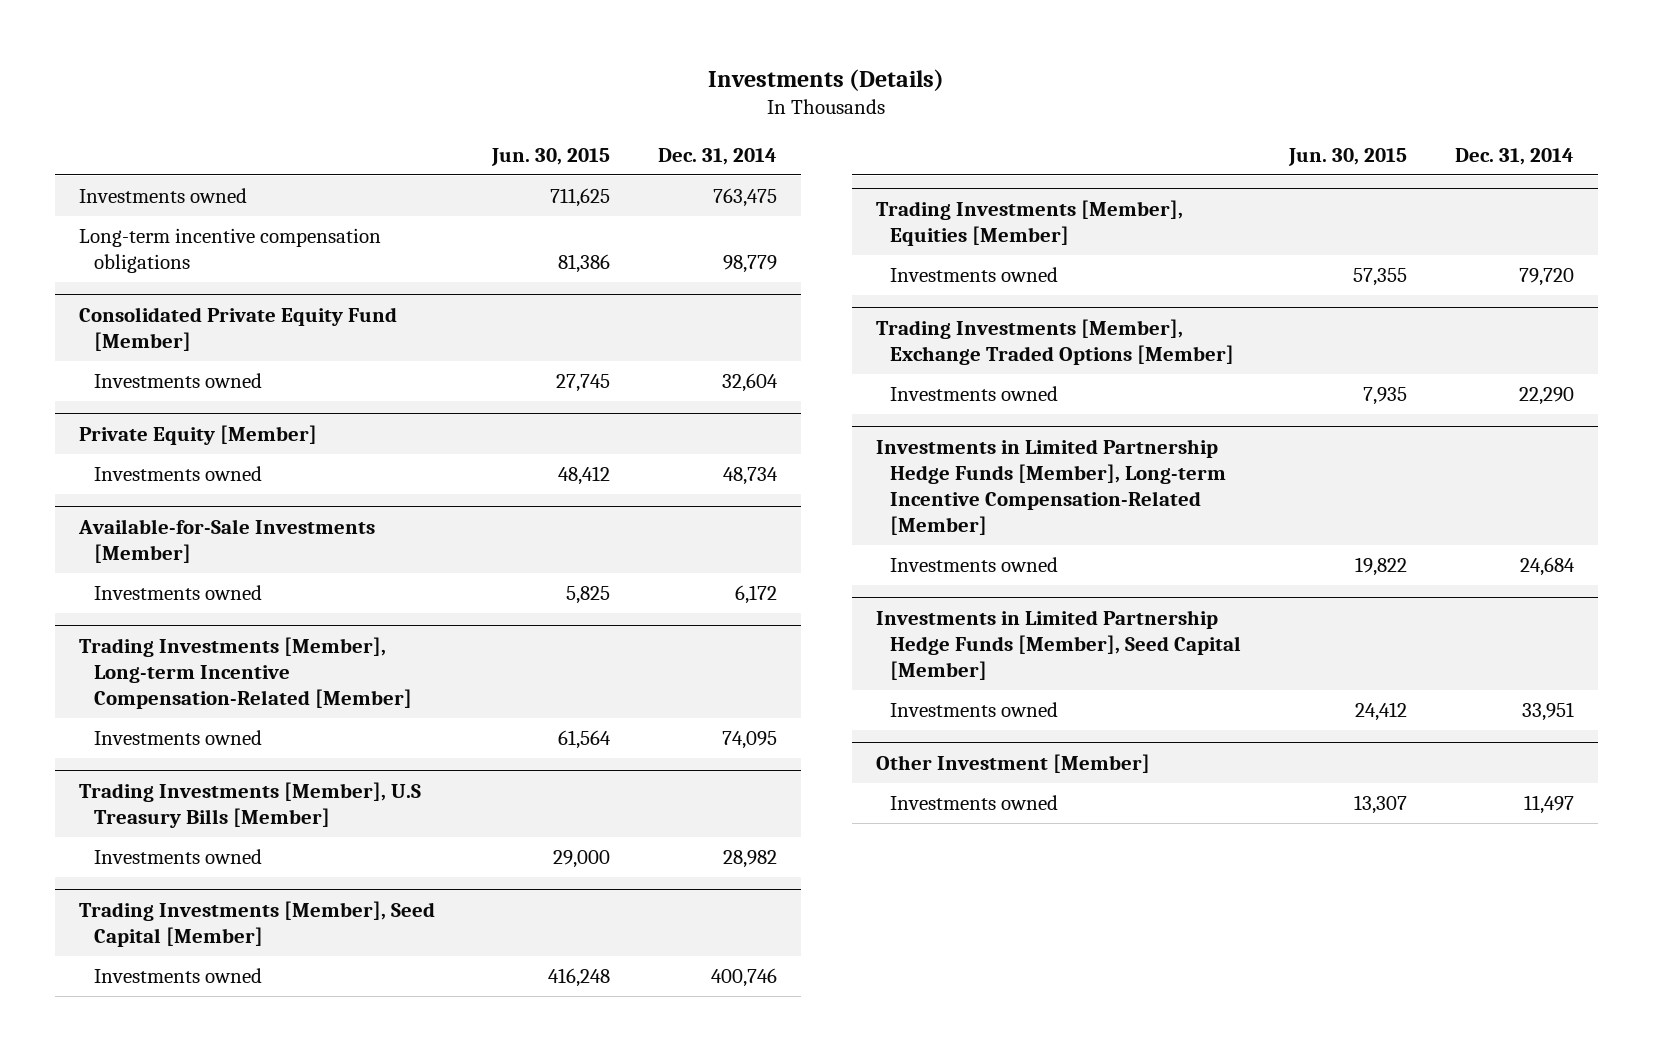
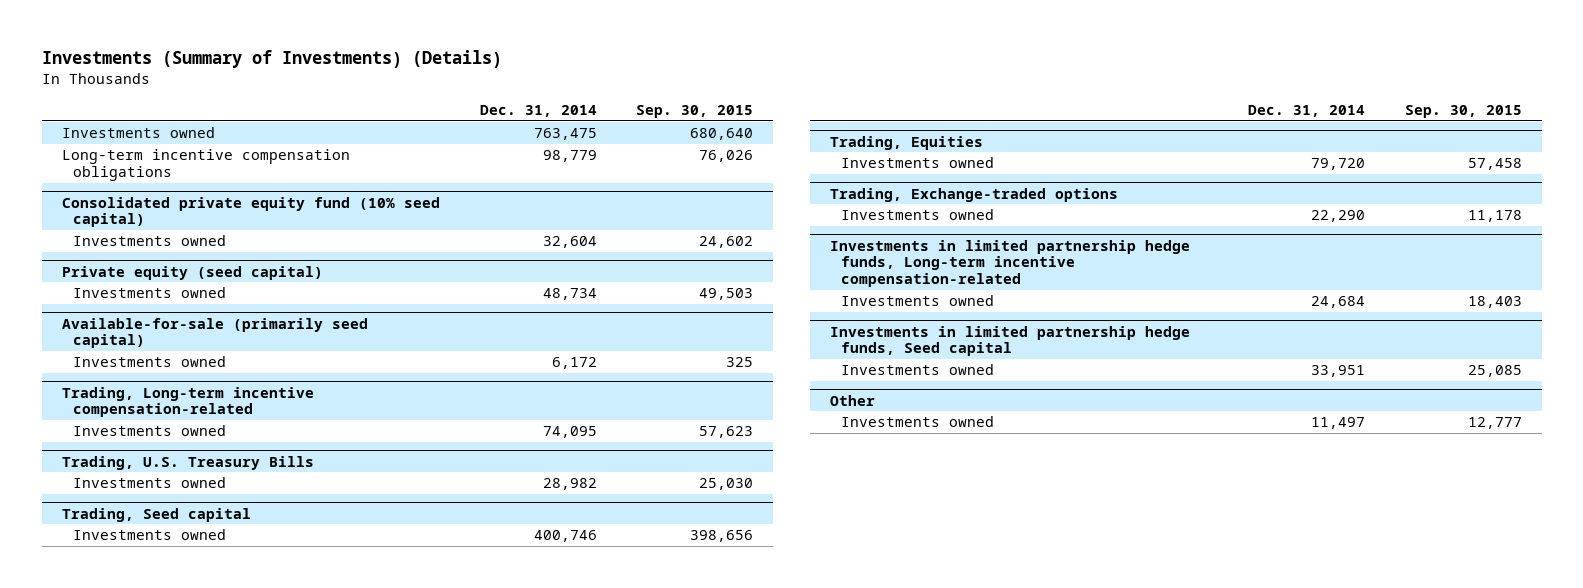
- Investments (Details)
+ Investments (Summary of Investments) (Details)
- | Jun. 30, 2015 | Dec. 31, 2014
+ | Dec. 31, 2014 | Sep. 30, 2015
- Consolidated Private Equity Fund [Member]
+ Consolidated private equity fund (10% seed capital)
- Private Equity [Member]
+ Private equity (seed capital)
- Available-for-Sale Investments [Member]
+ Available-for-sale (primarily seed capital)
- Trading Investments [Member], Long-term Incentive Compensation-Related [Member]
+ Trading, Long-term incentive compensation-related
- Trading Investments [Member], U.S Treasury Bills [Member]
+ Trading, U.S. Treasury Bills
- Trading Investments [Member], Seed Capital [Member]
+ Trading, Seed capital
- Trading Investments [Member], Equities [Member]
+ Trading, Equities
- Trading Investments [Member], Exchange Traded Options [Member]
+ Trading, Exchange-traded options
- Investments in Limited Partnership Hedge Funds [Member], Long-term Incentive Compensation-Related [Member]
+ Investments in limited partnership hedge funds, Long-term incentive compensation-related
- Investments in Limited Partnership Hedge Funds [Member], Seed Capital [Member]
+ Investments in limited partnership hedge funds, Seed capital
- Other Investment [Member]
+ Other

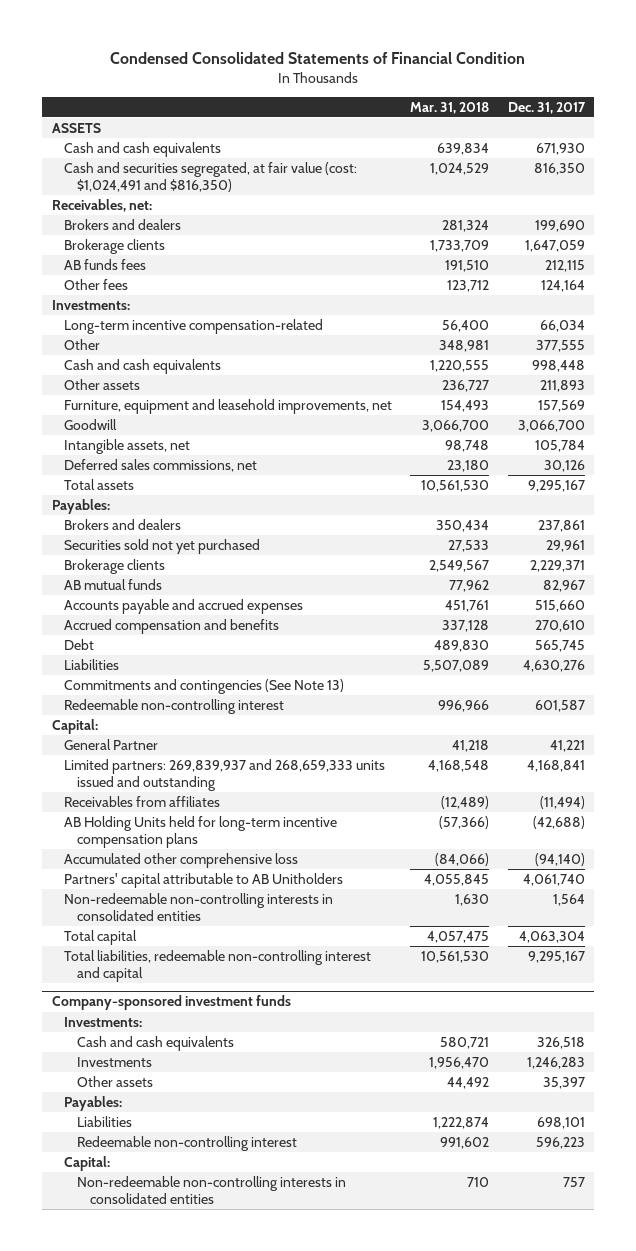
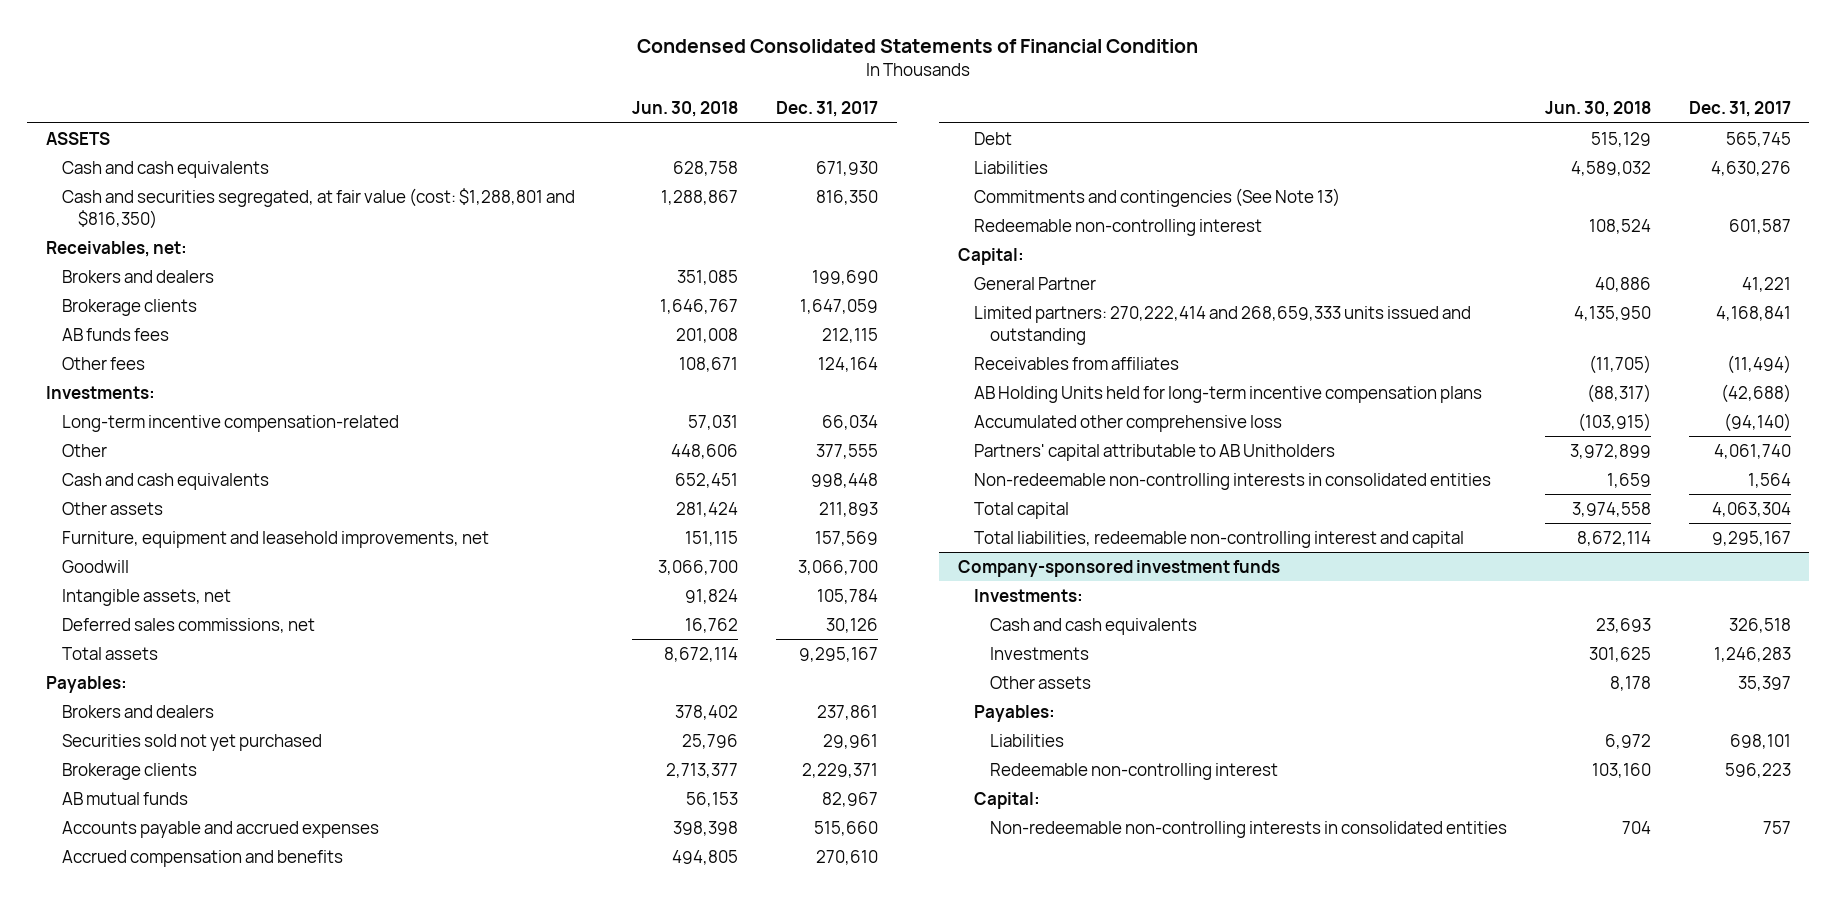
- | Mar. 31, 2018 | Dec. 31, 2017
+ | Jun. 30, 2018 | Dec. 31, 2017
- Cash and securities segregated, at fair value (cost: $1,024,491 and $816,350) | 1,024,529 | 816,350
+ Cash and securities segregated, at fair value (cost: $1,288,801 and $816,350) | 1,288,867 | 816,350
- Limited partners: 269,839,937 and 268,659,333 units issued and outstanding | 4,168,548 | 4,168,841
+ Limited partners: 270,222,414 and 268,659,333 units issued and outstanding | 4,135,950 | 4,168,841

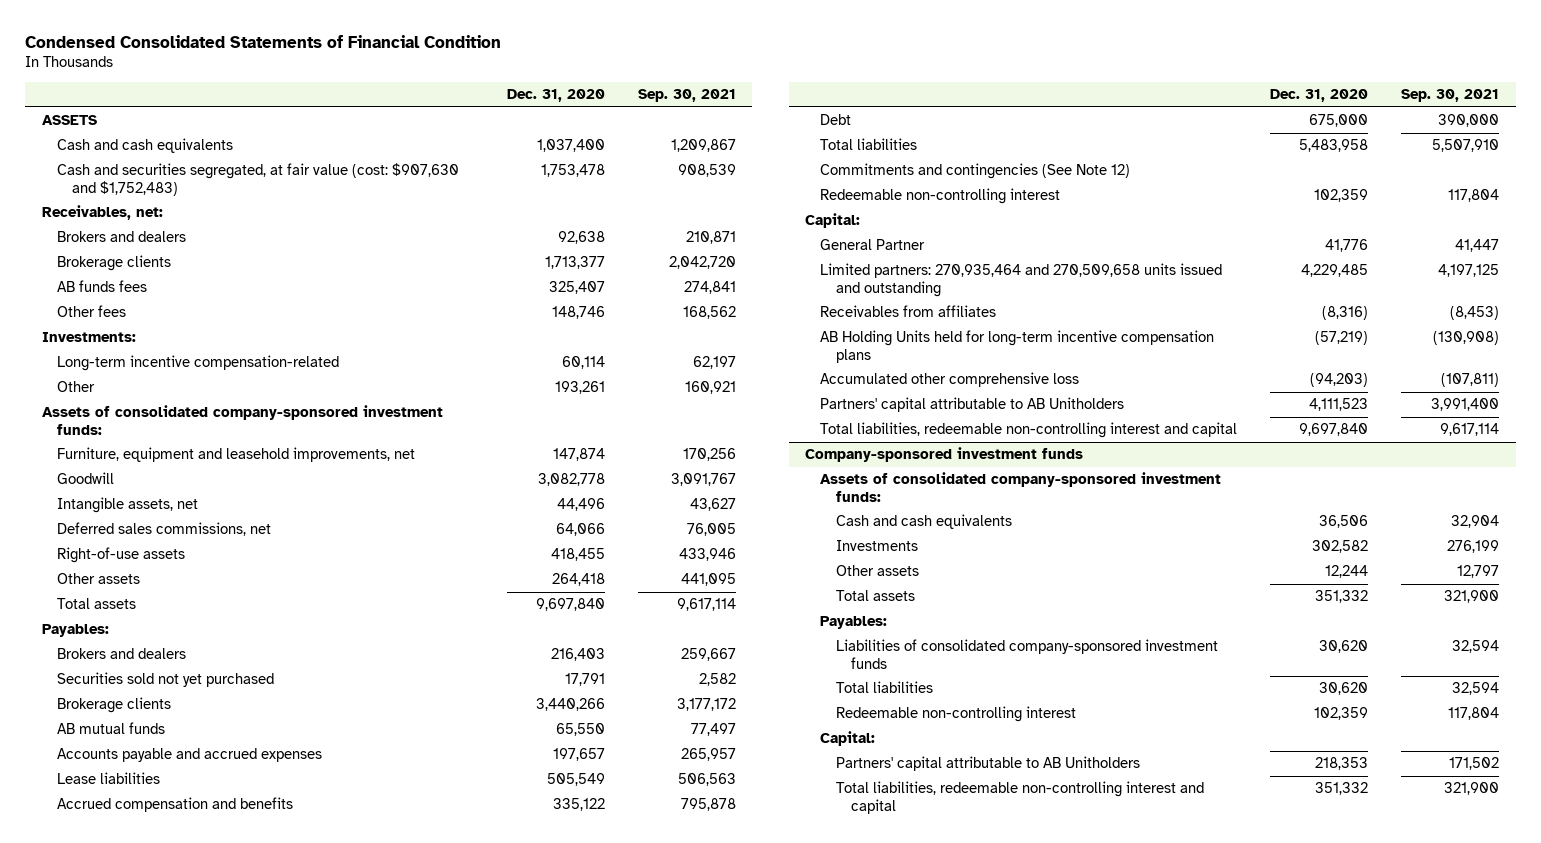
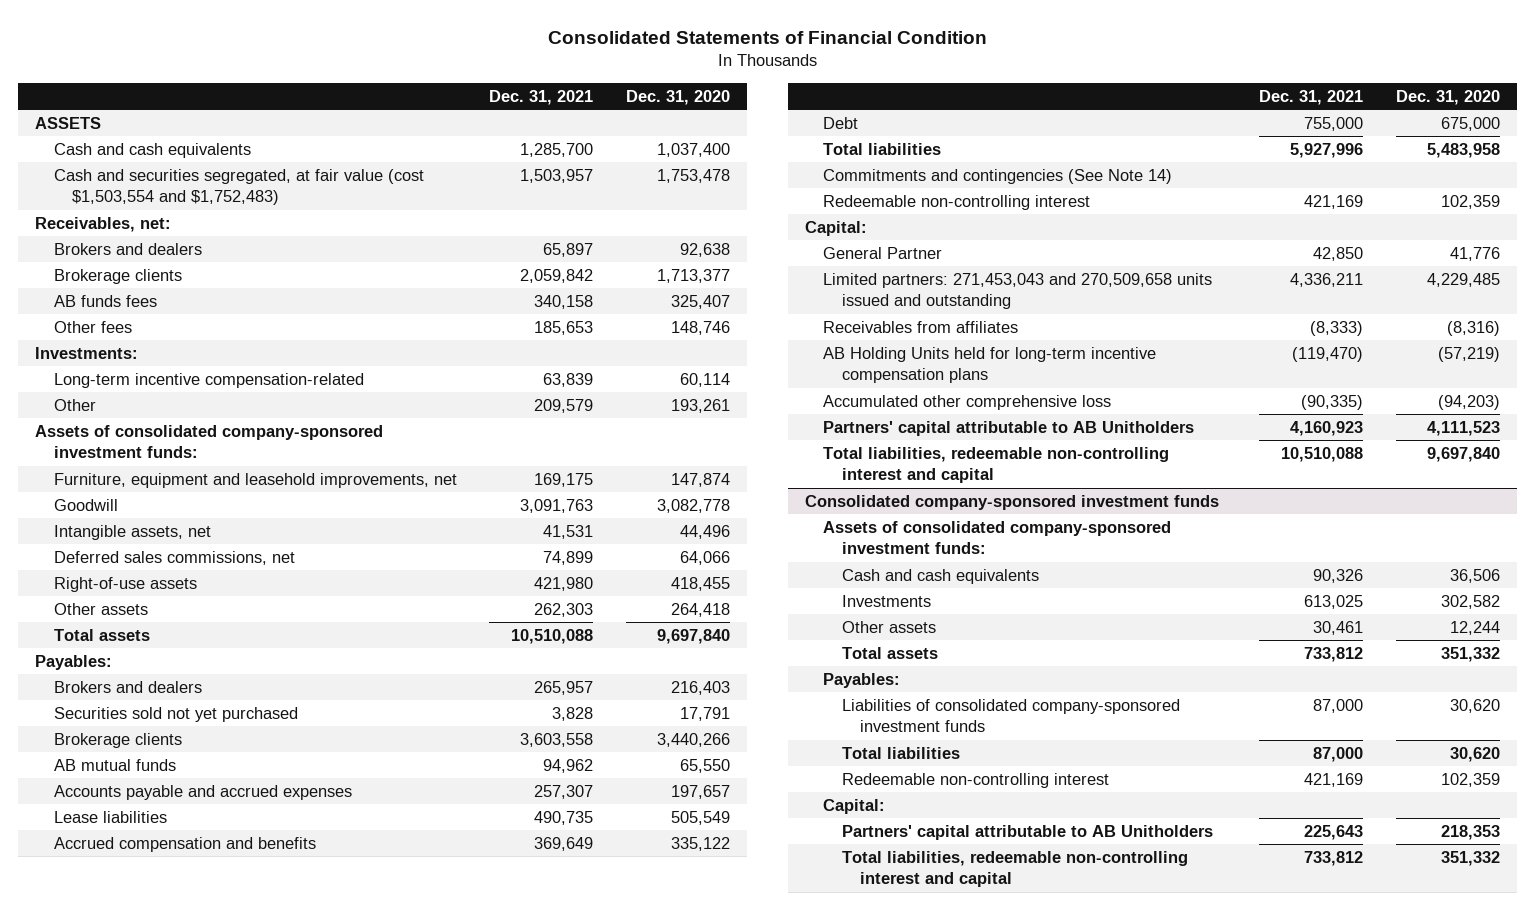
- Condensed Consolidated Statements of Financial Condition
+ Consolidated Statements of Financial Condition
- | Dec. 31, 2020 | Sep. 30, 2021
+ | Dec. 31, 2021 | Dec. 31, 2020
- Cash and securities segregated, at fair value (cost: $907,630 and $1,752,483) | 1,753,478 | 908,539
+ Cash and securities segregated, at fair value (cost $1,503,554 and $1,752,483) | 1,503,957 | 1,753,478
- Commitments and contingencies (See Note 12)
+ Commitments and contingencies (See Note 14)
- Limited partners: 270,935,464 and 270,509,658 units issued and outstanding | 4,229,485 | 4,197,125
+ Limited partners: 271,453,043 and 270,509,658 units issued and outstanding | 4,336,211 | 4,229,485
- Company-sponsored investment funds
+ Consolidated company-sponsored investment funds

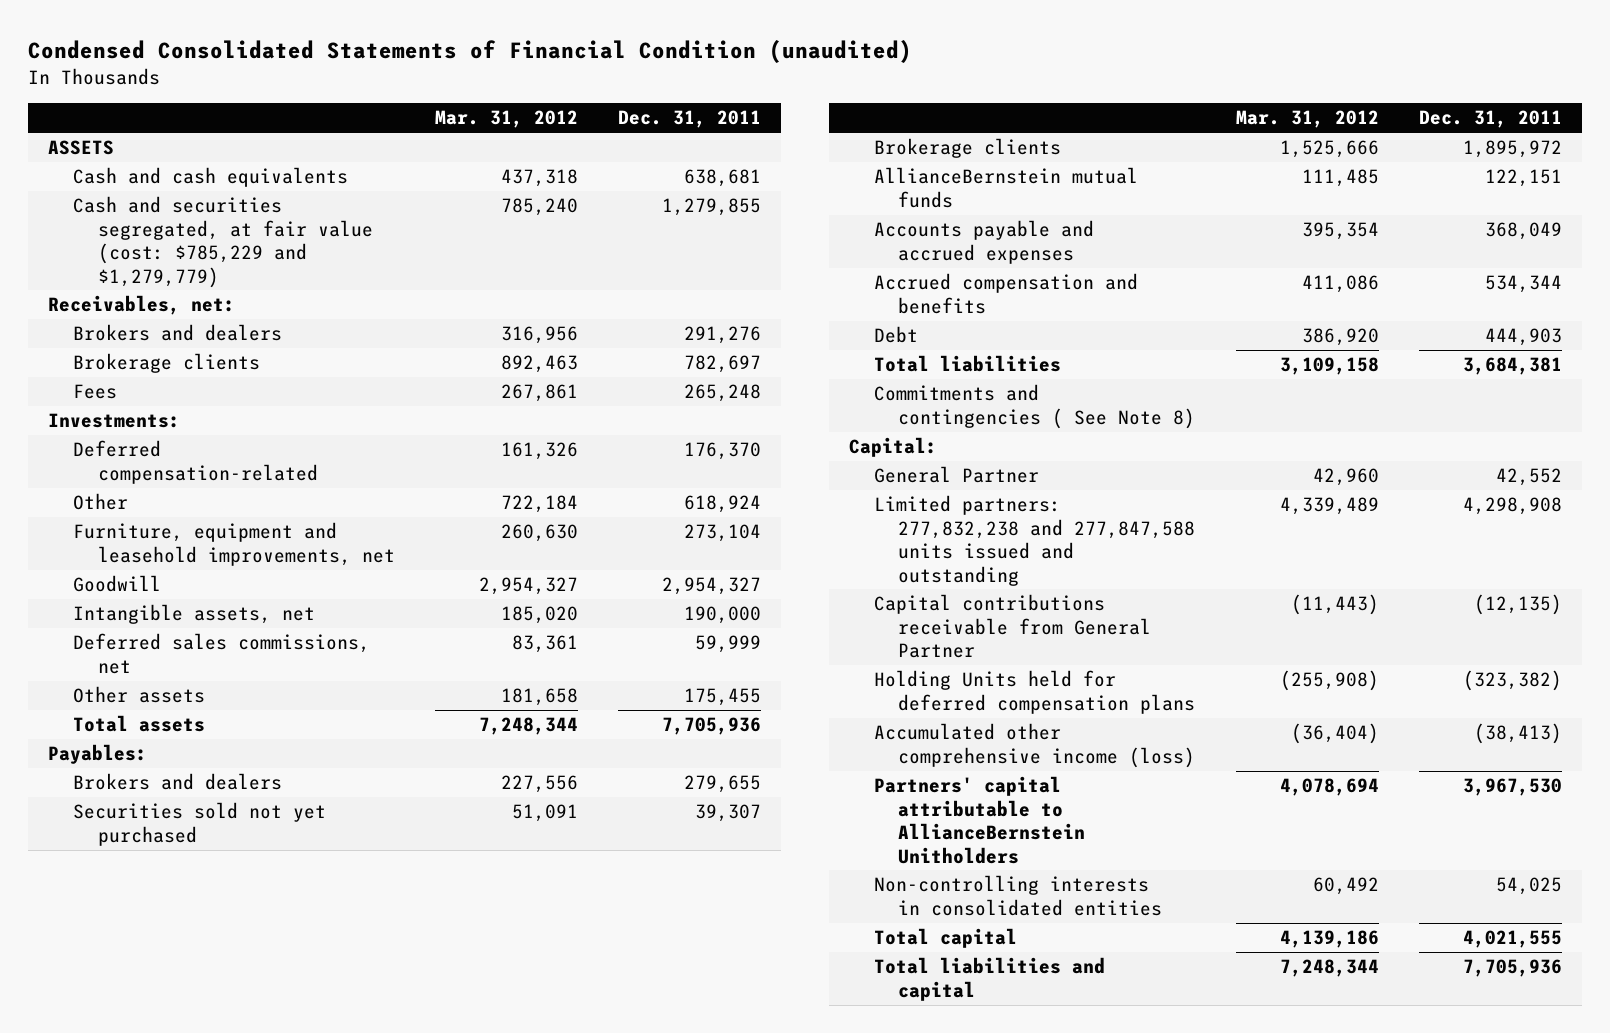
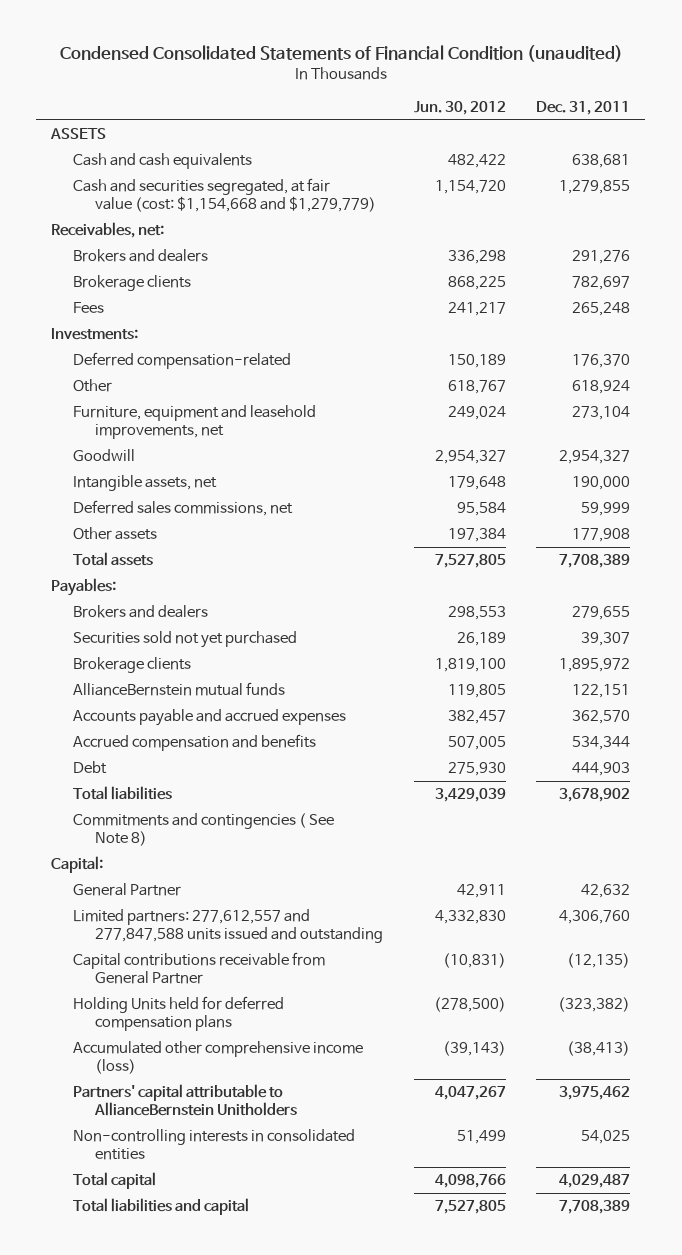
- | Mar. 31, 2012 | Dec. 31, 2011
+ | Jun. 30, 2012 | Dec. 31, 2011
- Cash and securities segregated, at fair value (cost: $785,229 and $1,279,779) | 785,240 | 1,279,855
+ Cash and securities segregated, at fair value (cost: $1,154,668 and $1,279,779) | 1,154,720 | 1,279,855
- Other assets | 181,658 | 175,455
- Total assets | 7,248,344 | 7,705,936
+ Other assets | 197,384 | 177,908
+ Total assets | 7,527,805 | 7,708,389
- Accounts payable and accrued expenses | 395,354 | 368,049
+ Accounts payable and accrued expenses | 382,457 | 362,570
- Total liabilities | 3,109,158 | 3,684,381
+ Total liabilities | 3,429,039 | 3,678,902
- General Partner | 42,960 | 42,552
- Limited partners: 277,832,238 and 277,847,588 units issued and outstanding | 4,339,489 | 4,298,908
+ General Partner | 42,911 | 42,632
+ Limited partners: 277,612,557 and 277,847,588 units issued and outstanding | 4,332,830 | 4,306,760
- Partners' capital attributable to AllianceBernstein Unitholders | 4,078,694 | 3,967,530
+ Partners' capital attributable to AllianceBernstein Unitholders | 4,047,267 | 3,975,462
- Total capital | 4,139,186 | 4,021,555
- Total liabilities and capital | 7,248,344 | 7,705,936
+ Total capital | 4,098,766 | 4,029,487
+ Total liabilities and capital | 7,527,805 | 7,708,389

